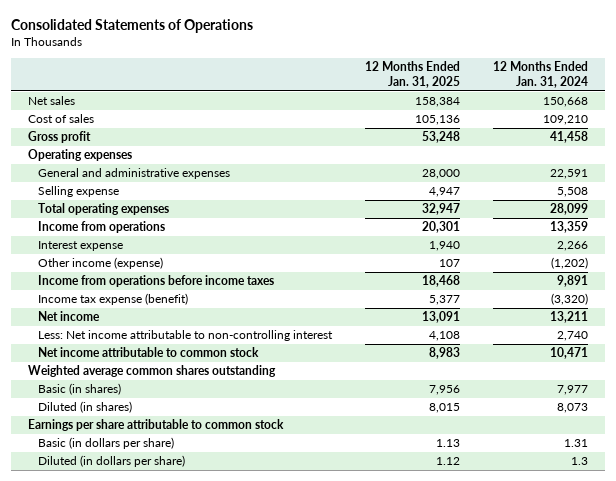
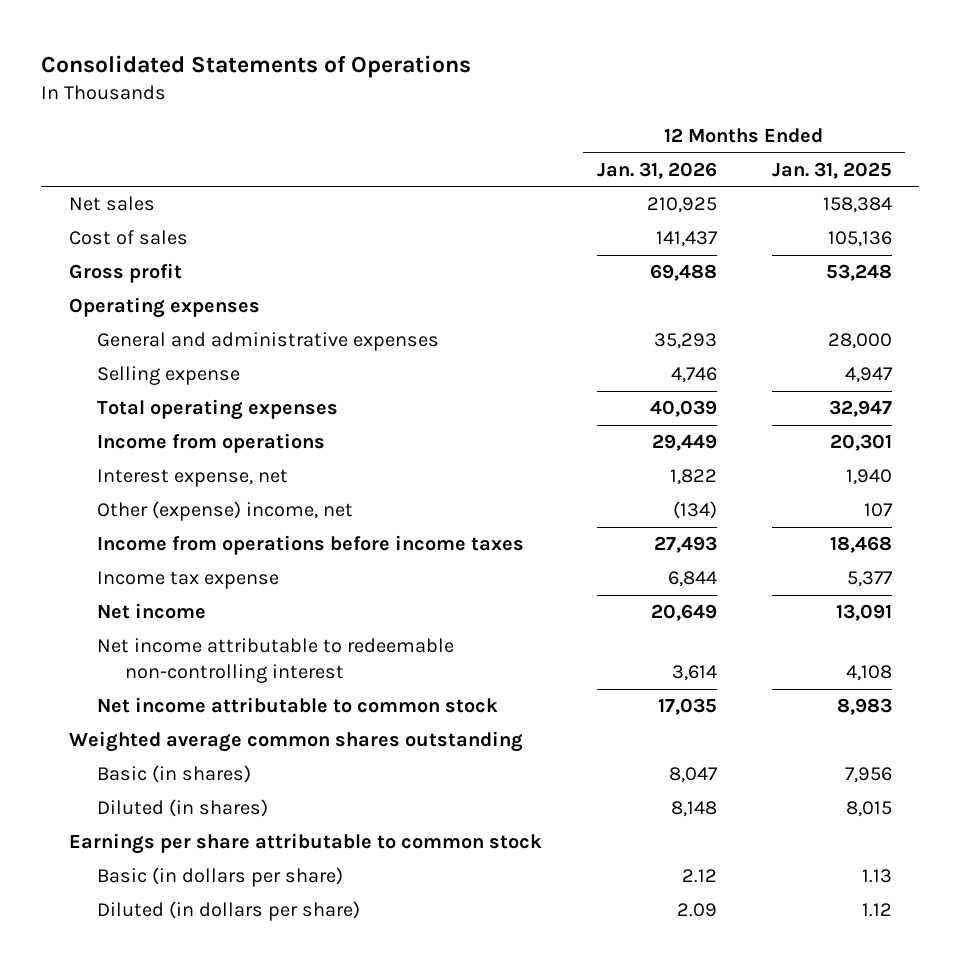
- | 12 Months Ended Jan. 31, 2025 | 12 Months Ended Jan. 31, 2024
+ | 12 Months Ended Jan. 31, 2026 | 12 Months Ended Jan. 31, 2025
- Interest expense | 1,940 | 2,266
- Other income (expense) | 107 | (1,202)
+ Interest expense, net | 1,822 | 1,940
+ Other (expense) income, net | (134) | 107
- Income tax expense (benefit) | 5,377 | (3,320)
+ Income tax expense | 6,844 | 5,377
- Less: Net income attributable to non-controlling interest | 4,108 | 2,740
+ Net income attributable to redeemable non-controlling interest | 3,614 | 4,108

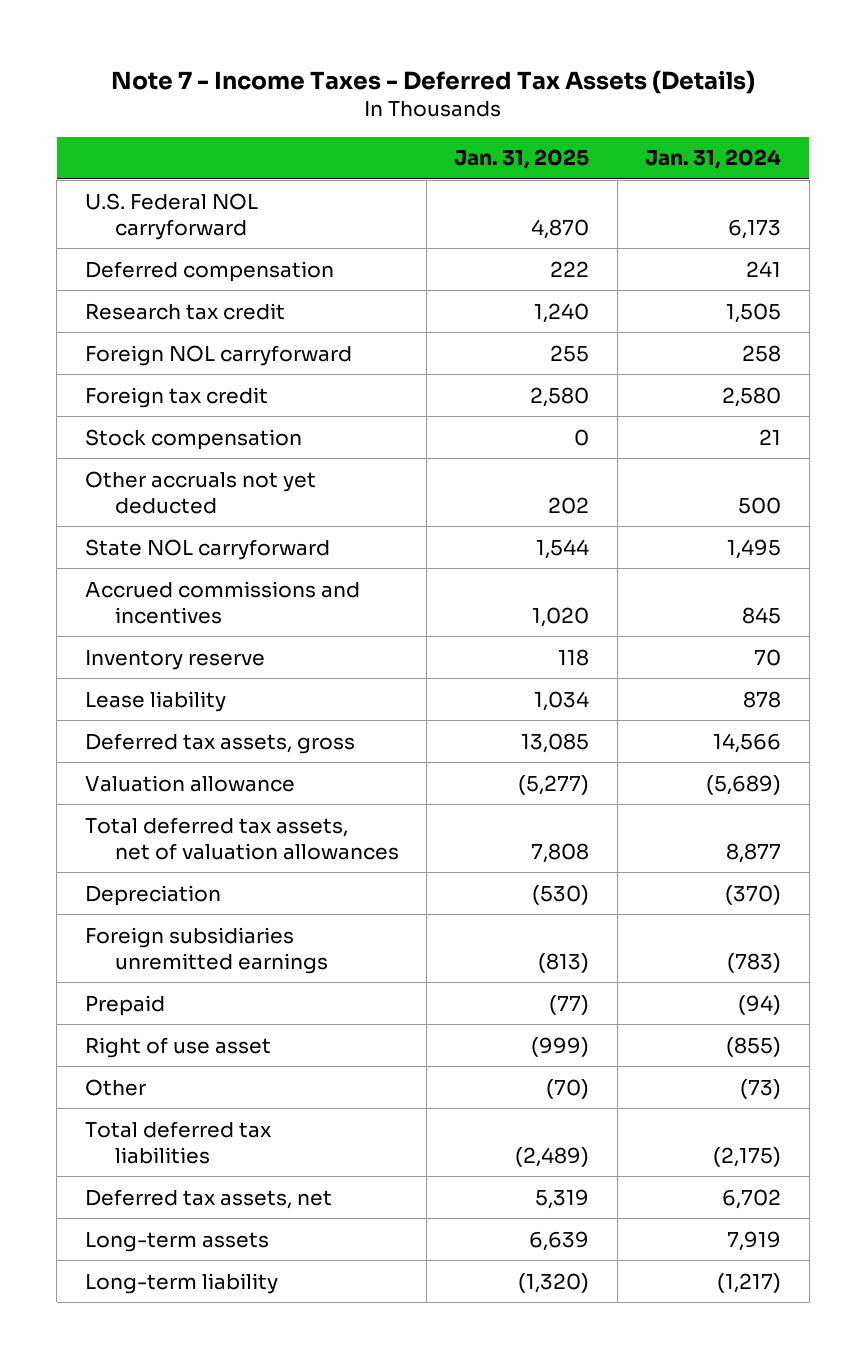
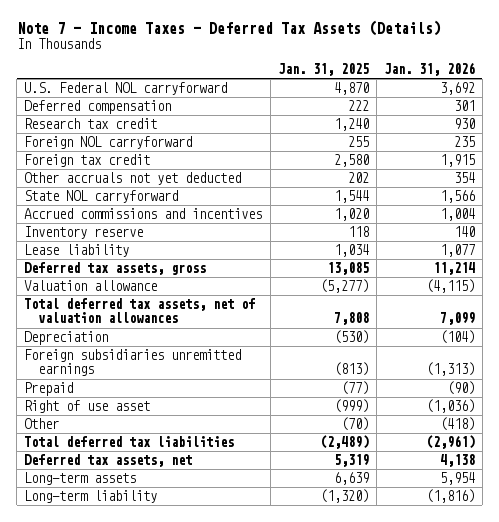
- | Jan. 31, 2025 | Jan. 31, 2024
+ | Jan. 31, 2025 | Jan. 31, 2026
- Stock compensation | 0 | 21

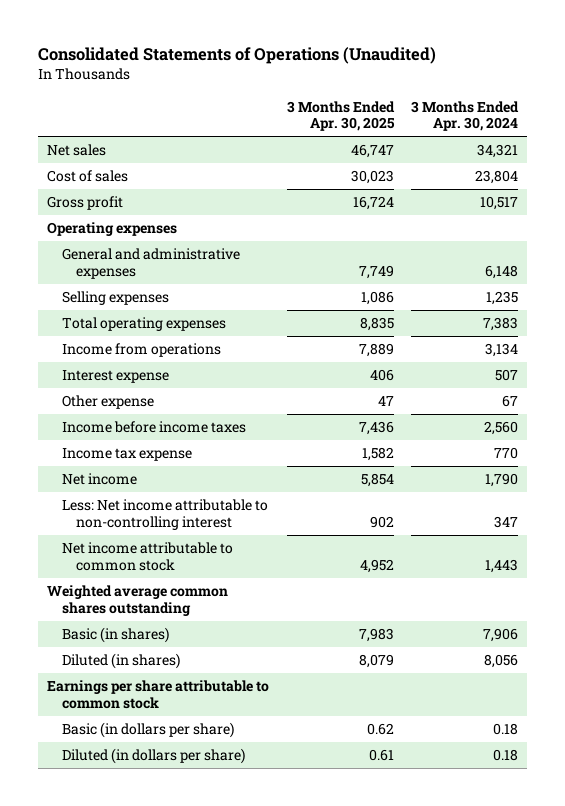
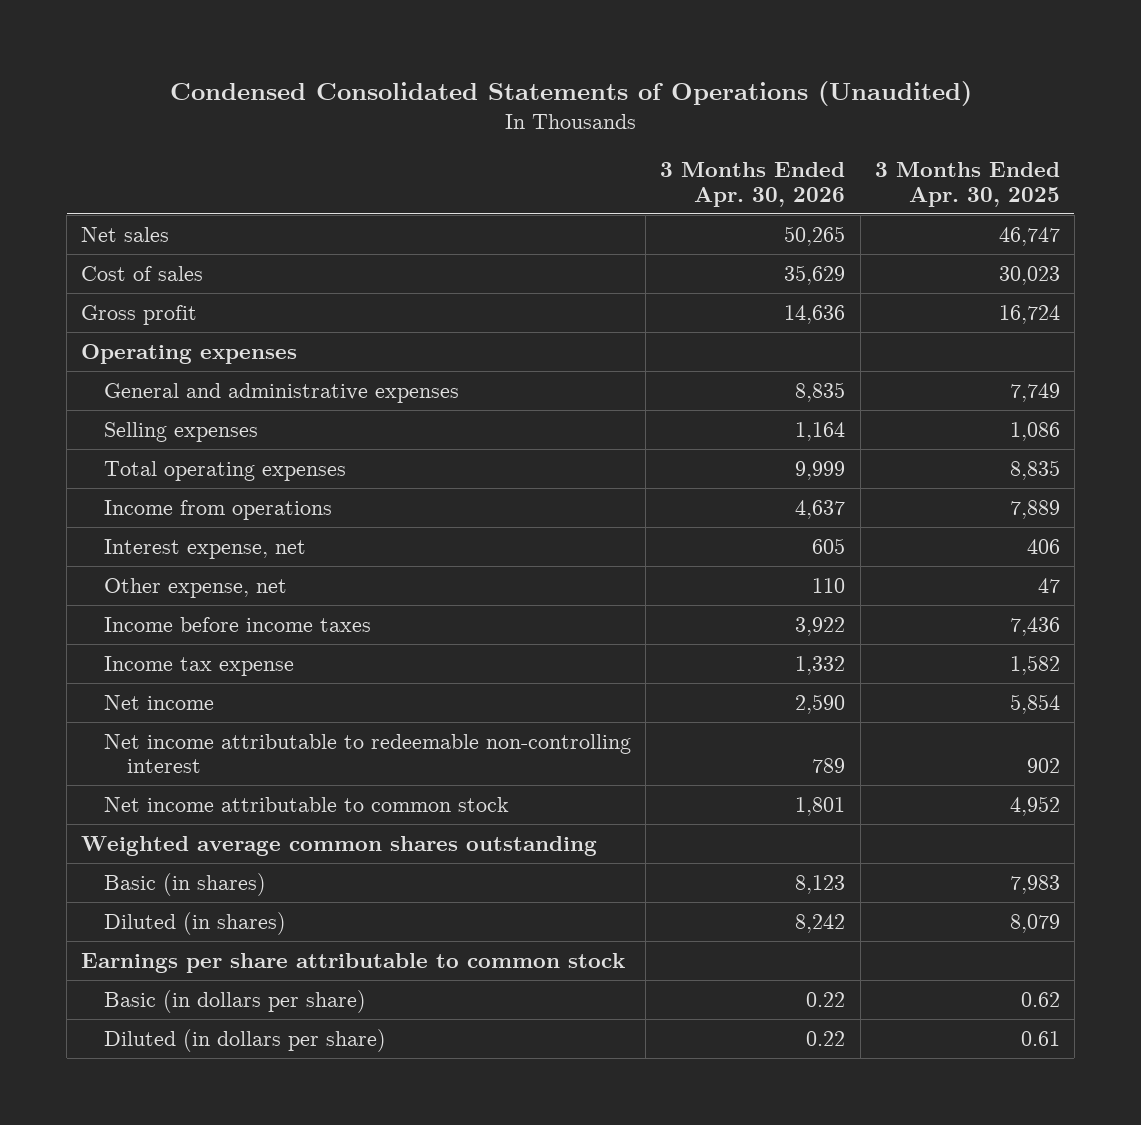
- Consolidated Statements of Operations (Unaudited)
+ Condensed Consolidated Statements of Operations (Unaudited)
- | 3 Months Ended Apr. 30, 2025 | 3 Months Ended Apr. 30, 2024
+ | 3 Months Ended Apr. 30, 2026 | 3 Months Ended Apr. 30, 2025
- Interest expense | 406 | 507
- Other expense | 47 | 67
+ Interest expense, net | 605 | 406
+ Other expense, net | 110 | 47
- Less: Net income attributable to non-controlling interest | 902 | 347
+ Net income attributable to redeemable non-controlling interest | 789 | 902

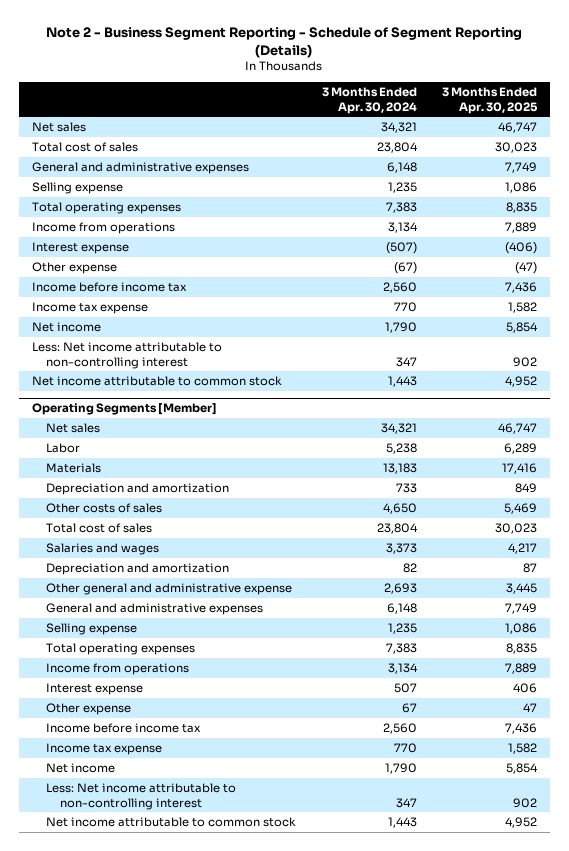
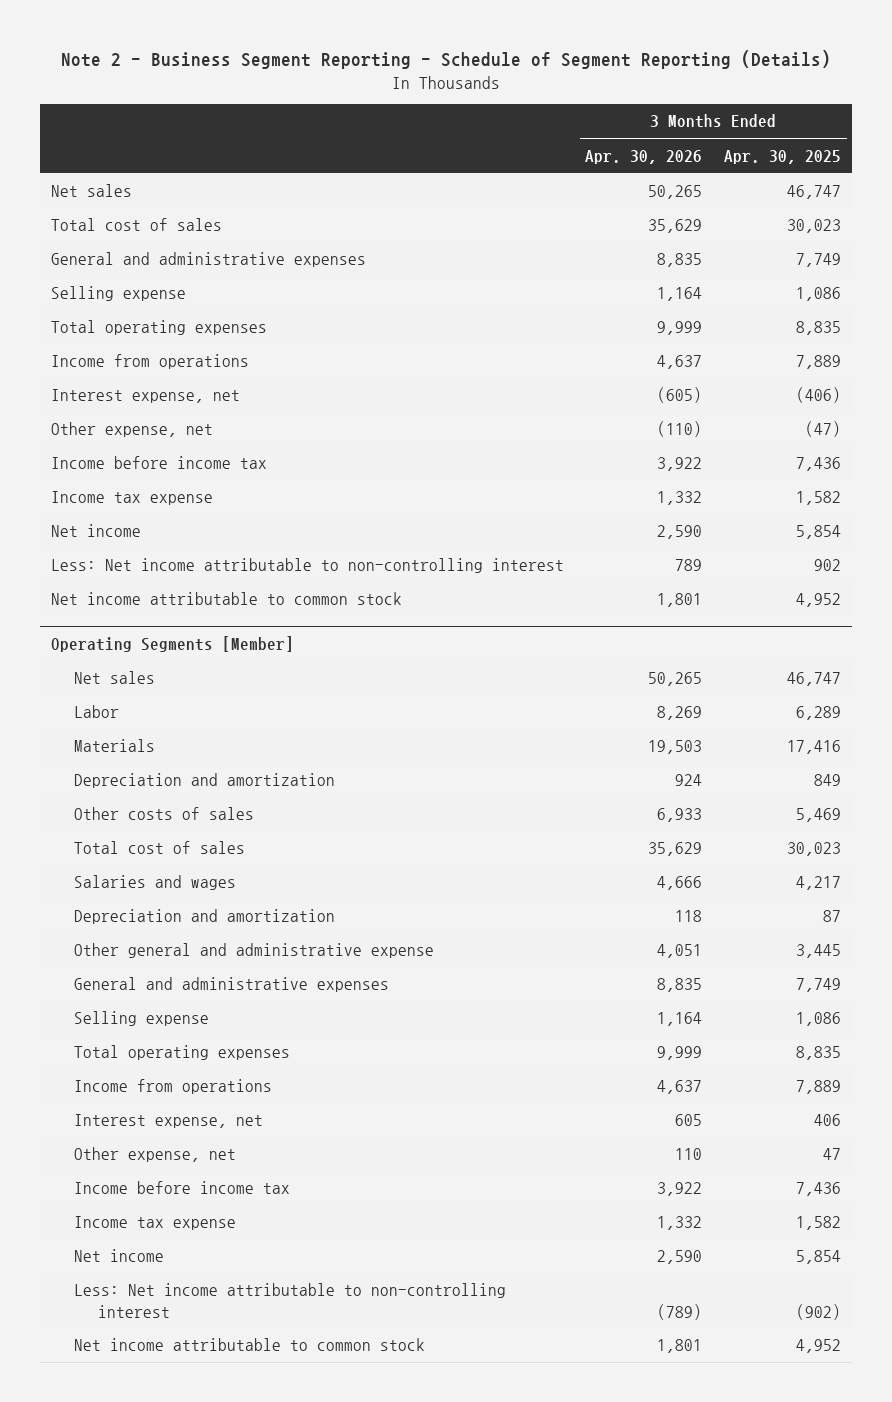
- | 3 Months Ended Apr. 30, 2024 | 3 Months Ended Apr. 30, 2025
+ | 3 Months Ended Apr. 30, 2026 | 3 Months Ended Apr. 30, 2025
- Interest expense | (507) | (406)
- Other expense | (67) | (47)
+ Interest expense, net | (605) | (406)
+ Other expense, net | (110) | (47)
@ Operating Segments [Member]
- Interest expense | 507 | 406
- Other expense | 67 | 47
+ Interest expense, net | 605 | 406
+ Other expense, net | 110 | 47
- Less: Net income attributable to non-controlling interest | 347 | 902
+ Less: Net income attributable to non-controlling interest | (789) | (902)

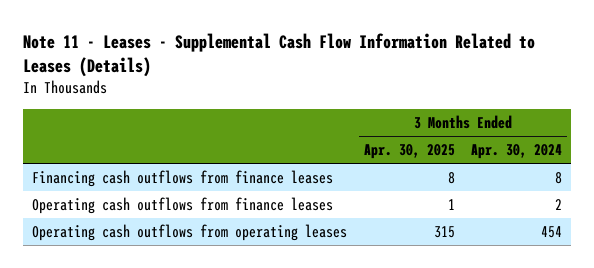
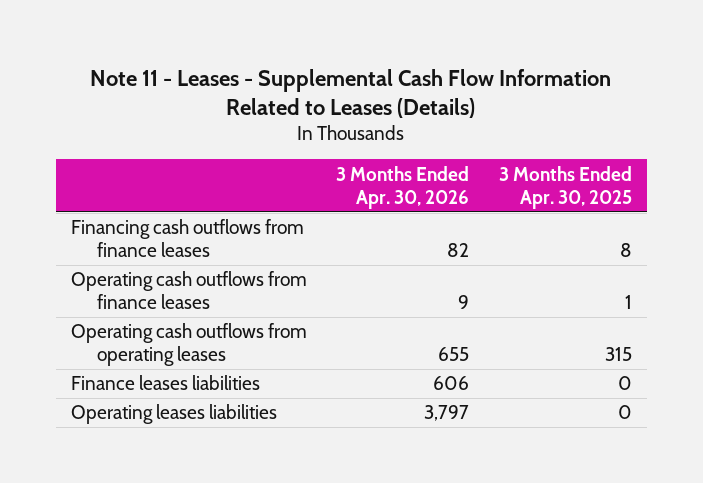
- | 3 Months Ended Apr. 30, 2025 | 3 Months Ended Apr. 30, 2024
+ | 3 Months Ended Apr. 30, 2026 | 3 Months Ended Apr. 30, 2025
+ Finance leases liabilities | 606 | 0
+ Operating leases liabilities | 3,797 | 0

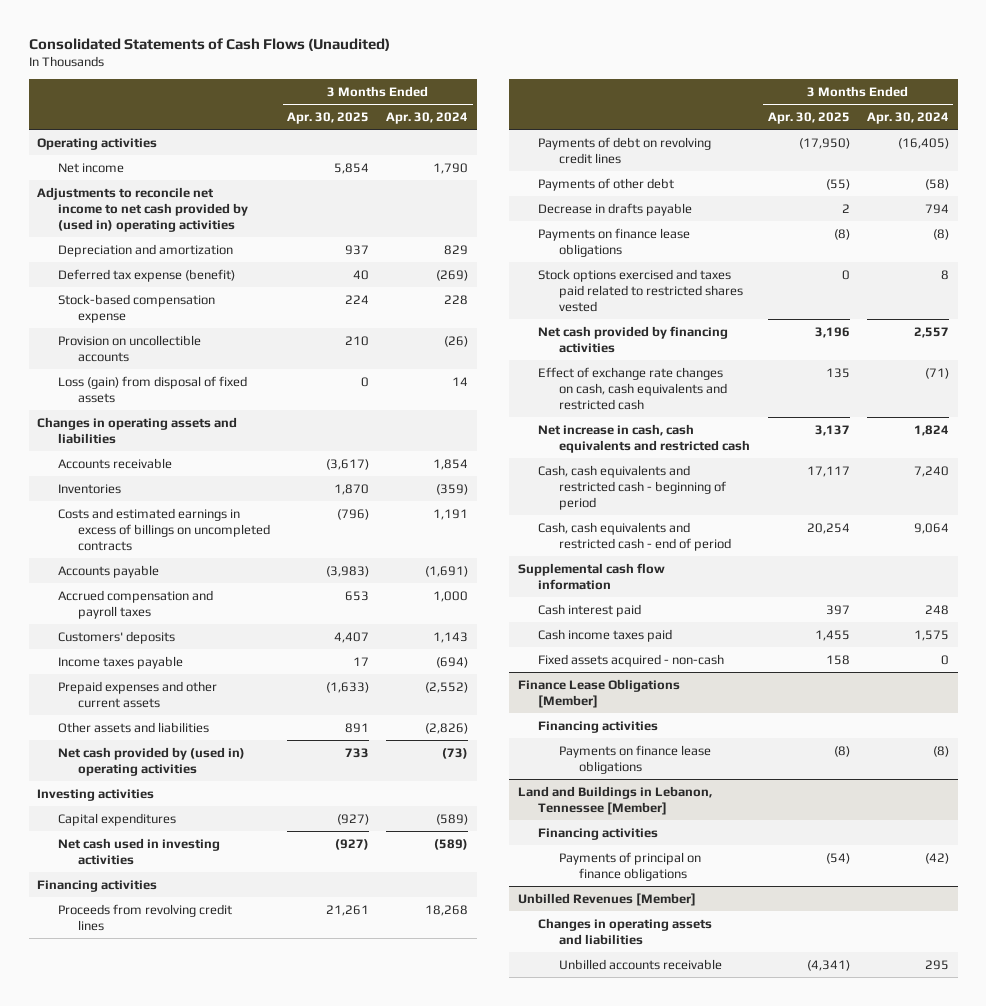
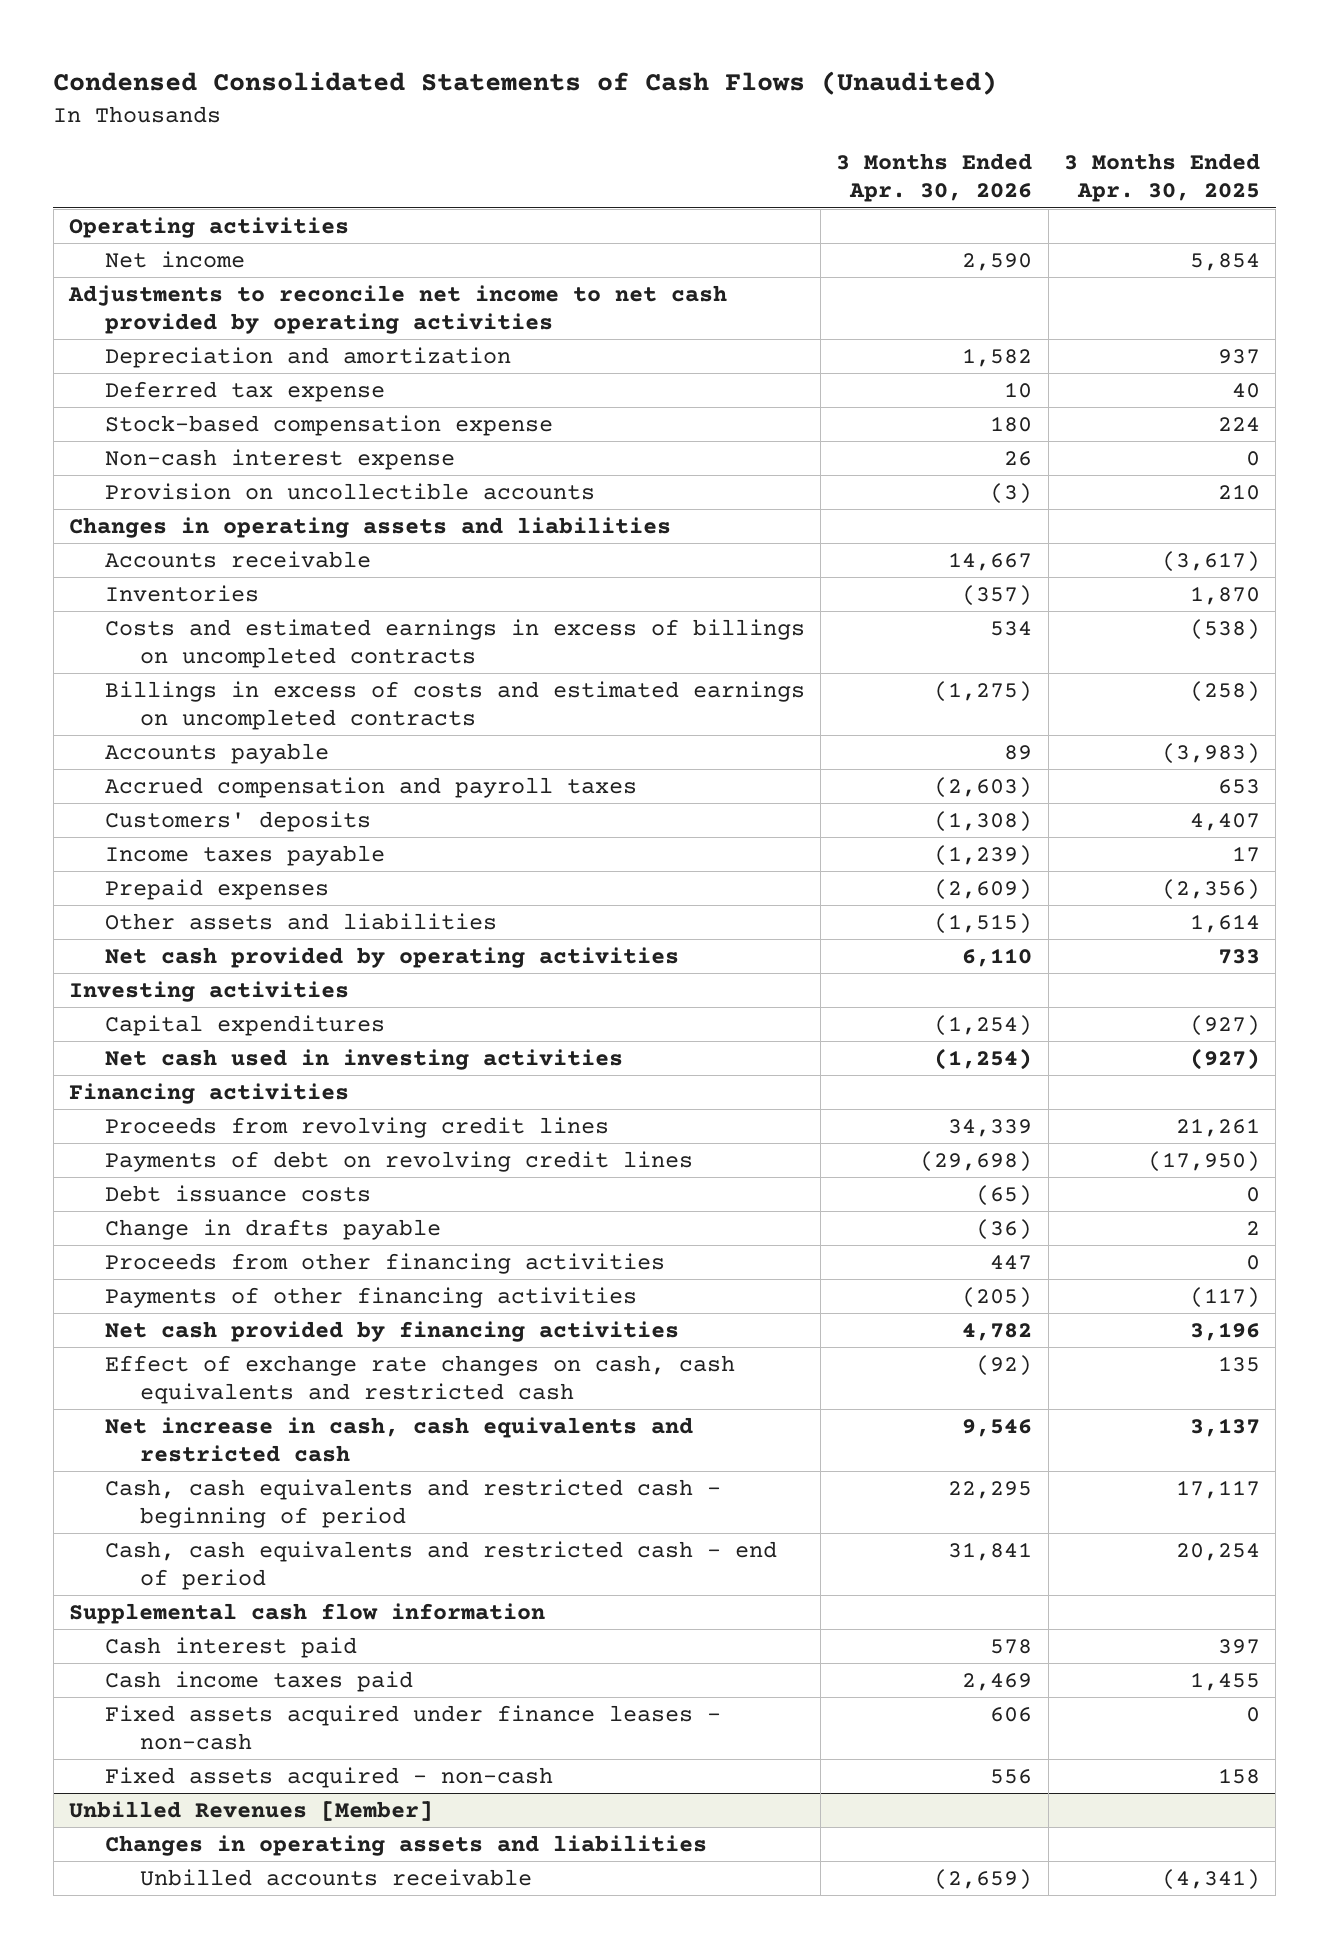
- Consolidated Statements of Cash Flows (Unaudited)
+ Condensed Consolidated Statements of Cash Flows (Unaudited)
- | 3 Months Ended Apr. 30, 2025 | 3 Months Ended Apr. 30, 2024
+ | 3 Months Ended Apr. 30, 2026 | 3 Months Ended Apr. 30, 2025
- Adjustments to reconcile net income to net cash provided by (used in) operating activities
+ Adjustments to reconcile net income to net cash provided by operating activities
- Deferred tax expense (benefit) | 40 | (269)
+ Deferred tax expense | 10 | 40
+ Non-cash interest expense | 26 | 0
- Loss (gain) from disposal of fixed assets | 0 | 14
- Costs and estimated earnings in excess of billings on uncompleted contracts | (796) | 1,191
+ Costs and estimated earnings in excess of billings on uncompleted contracts | 534 | (538)
+ Billings in excess of costs and estimated earnings on uncompleted contracts | (1,275) | (258)
- Prepaid expenses and other current assets | (1,633) | (2,552)
- Other assets and liabilities | 891 | (2,826)
- Net cash provided by (used in) operating activities | 733 | (73)
+ Prepaid expenses | (2,609) | (2,356)
+ Other assets and liabilities | (1,515) | 1,614
+ Net cash provided by operating activities | 6,110 | 733
- Payments of other debt | (55) | (58)
- Decrease in drafts payable | 2 | 794
- Payments on finance lease obligations | (8) | (8)
- Stock options exercised and taxes paid related to restricted shares vested | 0 | 8
+ Debt issuance costs | (65) | 0
+ Change in drafts payable | (36) | 2
+ Proceeds from other financing activities | 447 | 0
+ Payments of other financing activities | (205) | (117)
+ Fixed assets acquired under finance leases - non-cash | 606 | 0
- Finance Lease Obligations [Member]
- Financing activities
- Payments on finance lease obligations | (8) | (8)
- Land and Buildings in Lebanon, Tennessee [Member]
- Financing activities
- Payments of principal on finance obligations | (54) | (42)

